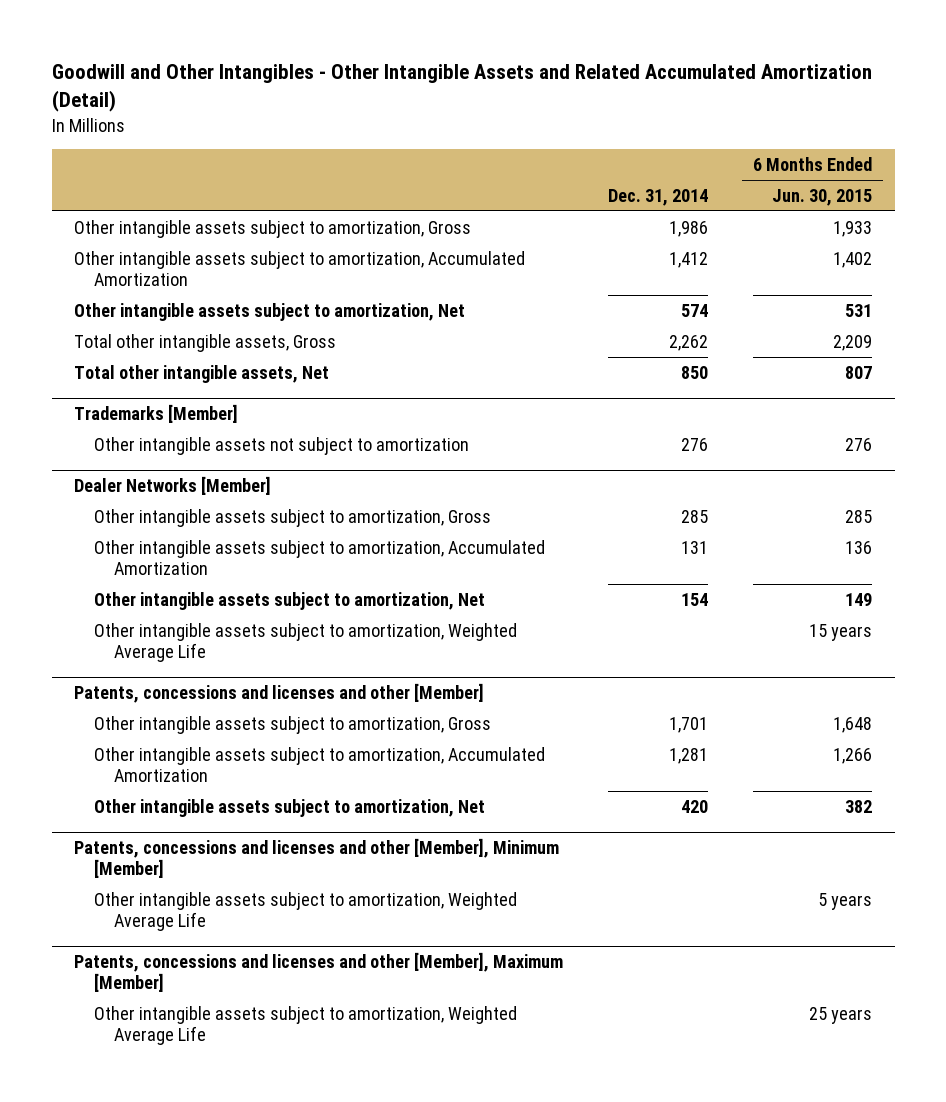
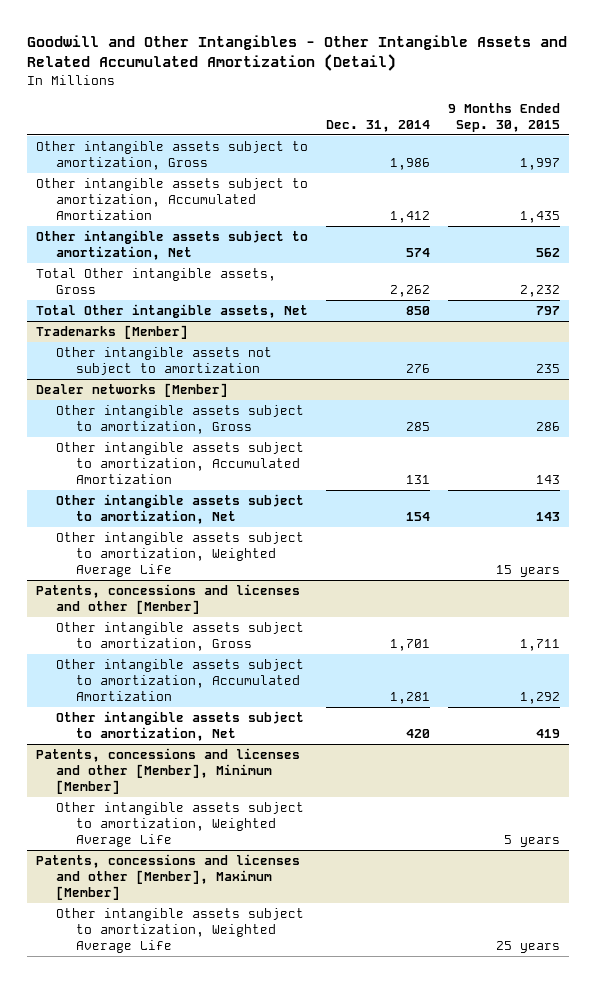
- | Dec. 31, 2014 | 6 Months Ended Jun. 30, 2015
+ | Dec. 31, 2014 | 9 Months Ended Sep. 30, 2015
- Total other intangible assets, Gross | 2,262 | 2,209
- Total other intangible assets, Net | 850 | 807
+ Total Other intangible assets, Gross | 2,262 | 2,232
+ Total Other intangible assets, Net | 850 | 797
- Dealer Networks [Member]
+ Dealer networks [Member]

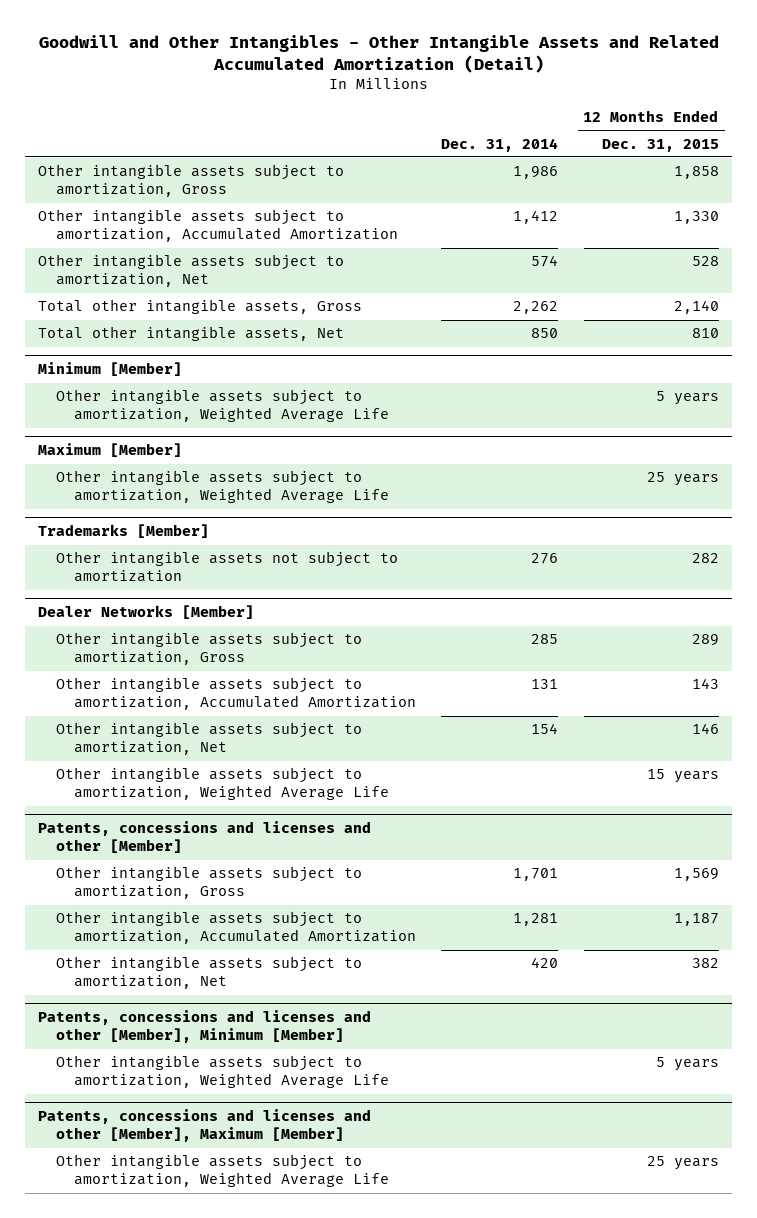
- | Dec. 31, 2014 | 9 Months Ended Sep. 30, 2015
+ | Dec. 31, 2014 | 12 Months Ended Dec. 31, 2015
- Total Other intangible assets, Gross | 2,262 | 2,232
- Total Other intangible assets, Net | 850 | 797
+ Total other intangible assets, Gross | 2,262 | 2,140
+ Total other intangible assets, Net | 850 | 810
+ Minimum [Member]
+ Other intangible assets subject to amortization, Weighted Average Life | | 5 years
+ Maximum [Member]
+ Other intangible assets subject to amortization, Weighted Average Life | | 25 years
- Dealer networks [Member]
+ Dealer Networks [Member]

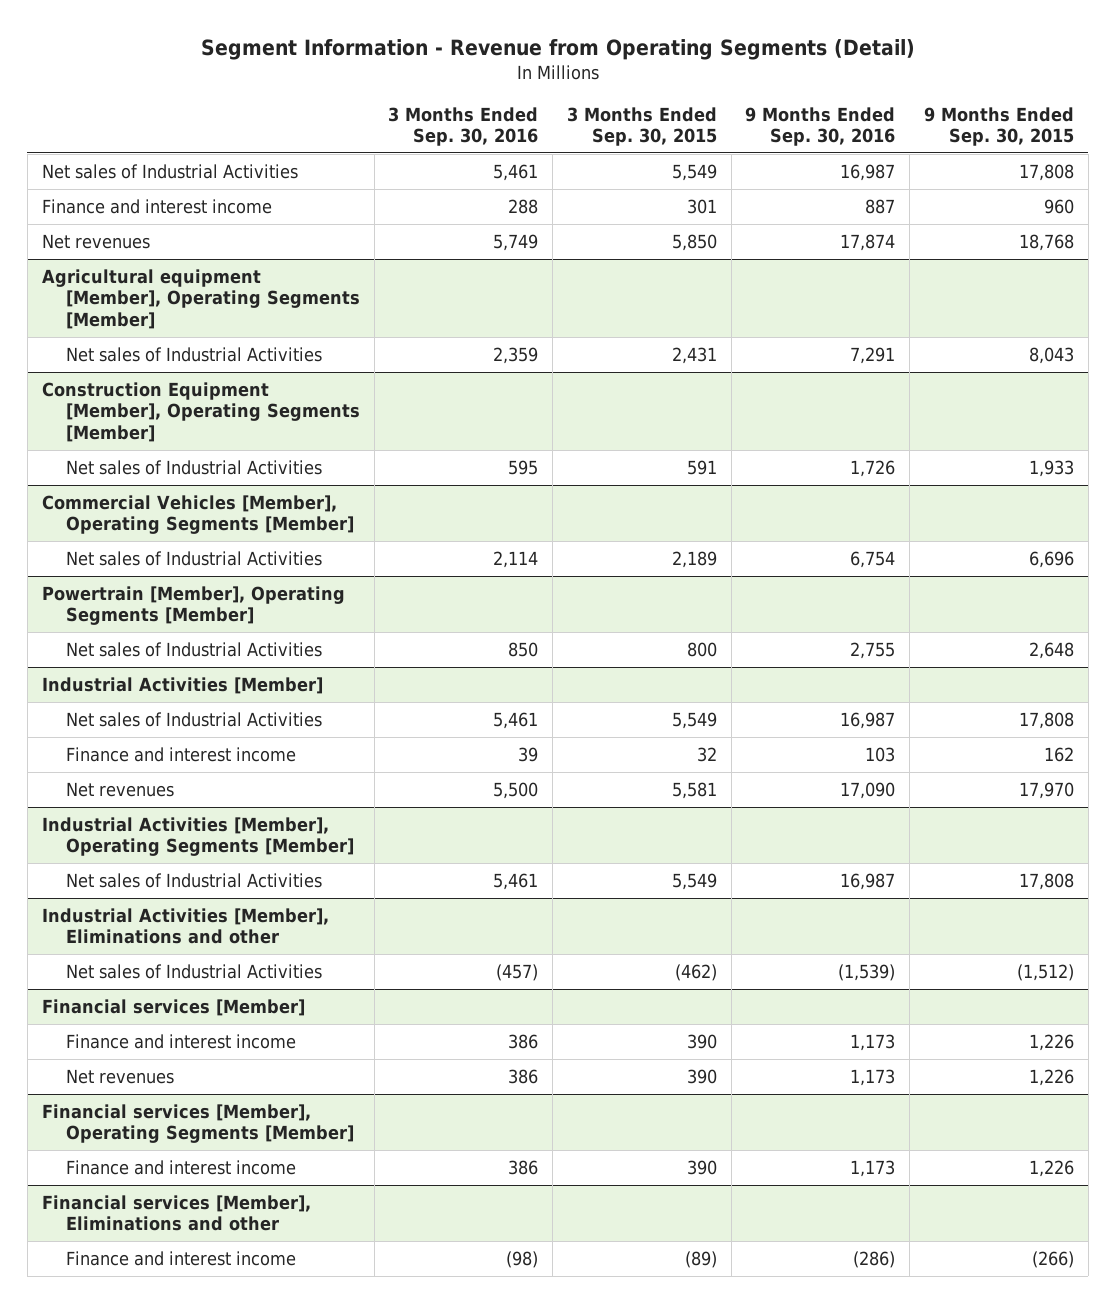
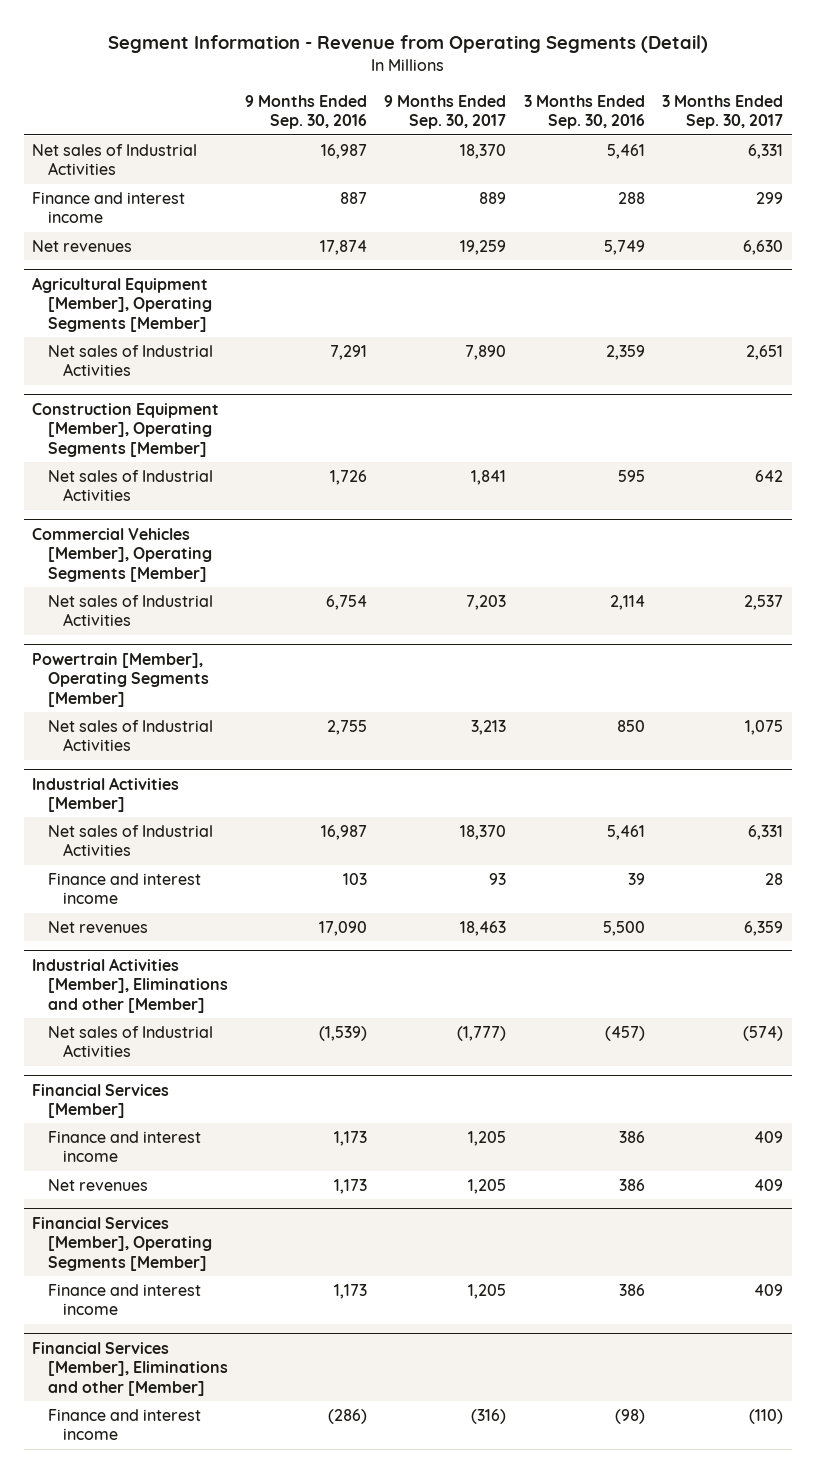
- | 3 Months Ended Sep. 30, 2016 | 3 Months Ended Sep. 30, 2015 | 9 Months Ended Sep. 30, 2016 | 9 Months Ended Sep. 30, 2015
+ | 9 Months Ended Sep. 30, 2016 | 9 Months Ended Sep. 30, 2017 | 3 Months Ended Sep. 30, 2016 | 3 Months Ended Sep. 30, 2017
- Agricultural equipment [Member], Operating Segments [Member]
+ Agricultural Equipment [Member], Operating Segments [Member]
- Industrial Activities [Member], Operating Segments [Member]
- Net sales of Industrial Activities | 5,461 | 5,549 | 16,987 | 17,808
- Industrial Activities [Member], Eliminations and other
+ Industrial Activities [Member], Eliminations and other [Member]
- Financial services [Member]
+ Financial Services [Member]
- Financial services [Member], Operating Segments [Member]
+ Financial Services [Member], Operating Segments [Member]
- Financial services [Member], Eliminations and other
+ Financial Services [Member], Eliminations and other [Member]

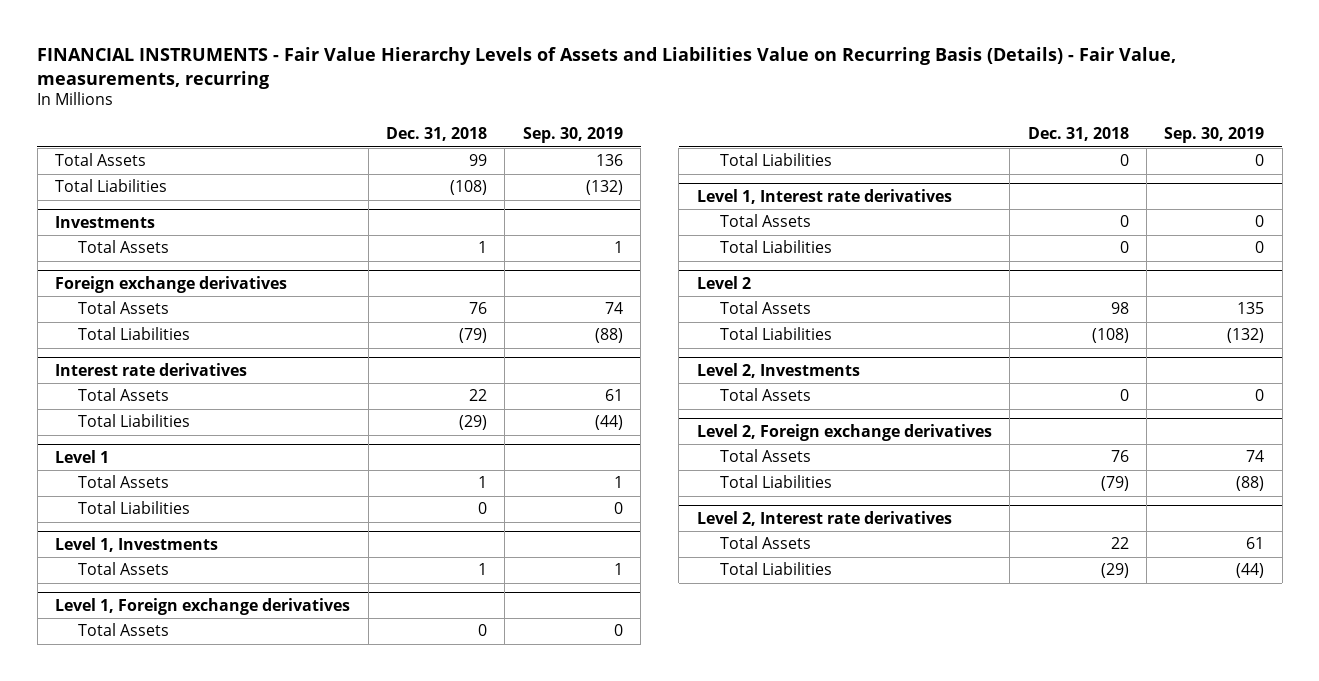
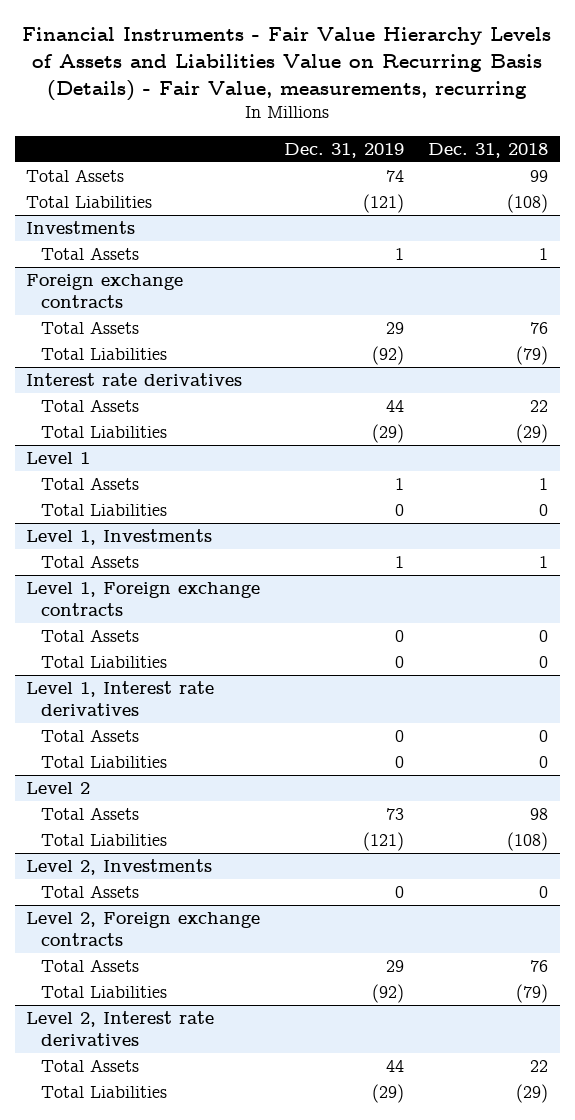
- FINANCIAL INSTRUMENTS - Fair Value Hierarchy Levels of Assets and Liabilities Value on Recurring Basis (Details) - Fair Value, measurements, recurring
+ Financial Instruments - Fair Value Hierarchy Levels of Assets and Liabilities Value on Recurring Basis (Details) - Fair Value, measurements, recurring
- | Dec. 31, 2018 | Sep. 30, 2019
+ | Dec. 31, 2019 | Dec. 31, 2018
- Foreign exchange derivatives
+ Foreign exchange contracts
- Level 1, Foreign exchange derivatives
+ Level 1, Foreign exchange contracts
- Level 2, Foreign exchange derivatives
+ Level 2, Foreign exchange contracts

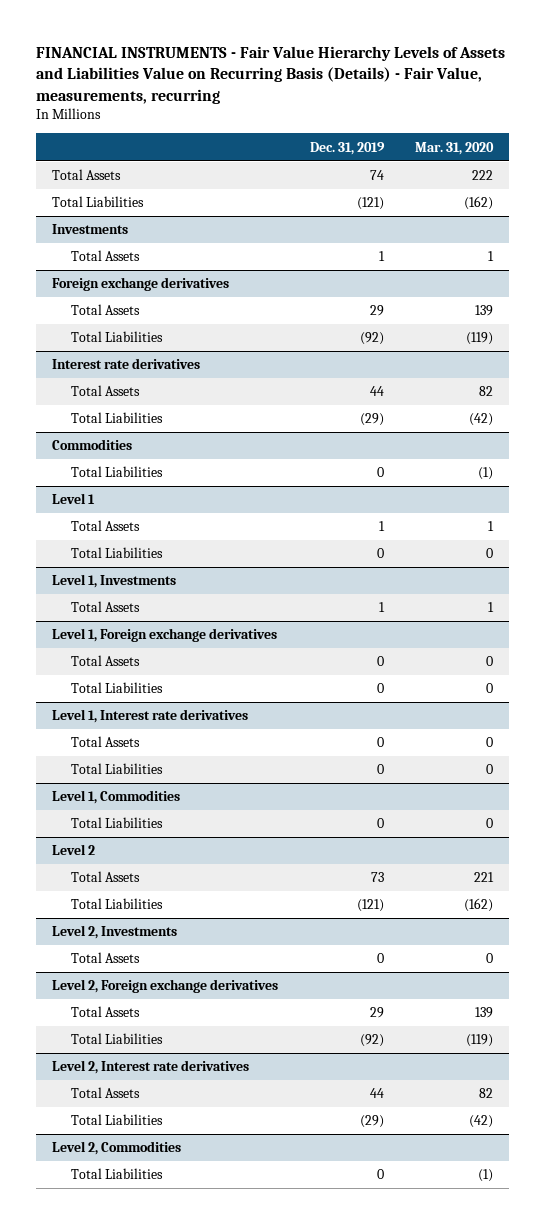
- Financial Instruments - Fair Value Hierarchy Levels of Assets and Liabilities Value on Recurring Basis (Details) - Fair Value, measurements, recurring
+ FINANCIAL INSTRUMENTS - Fair Value Hierarchy Levels of Assets and Liabilities Value on Recurring Basis (Details) - Fair Value, measurements, recurring
- | Dec. 31, 2019 | Dec. 31, 2018
+ | Dec. 31, 2019 | Mar. 31, 2020
- Foreign exchange contracts
+ Foreign exchange derivatives
+ Commodities
+ Total Liabilities | 0 | (1)
- Level 1, Foreign exchange contracts
+ Level 1, Foreign exchange derivatives
+ Level 1, Commodities
+ Total Liabilities | 0 | 0
- Level 2, Foreign exchange contracts
+ Level 2, Foreign exchange derivatives
+ Level 2, Commodities
+ Total Liabilities | 0 | (1)

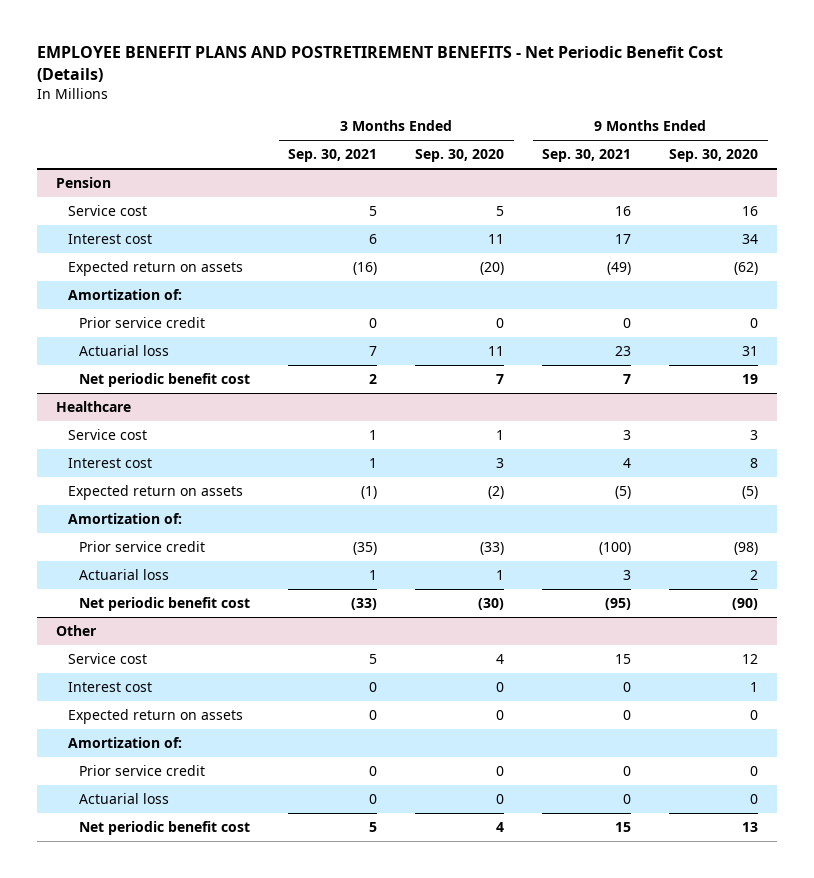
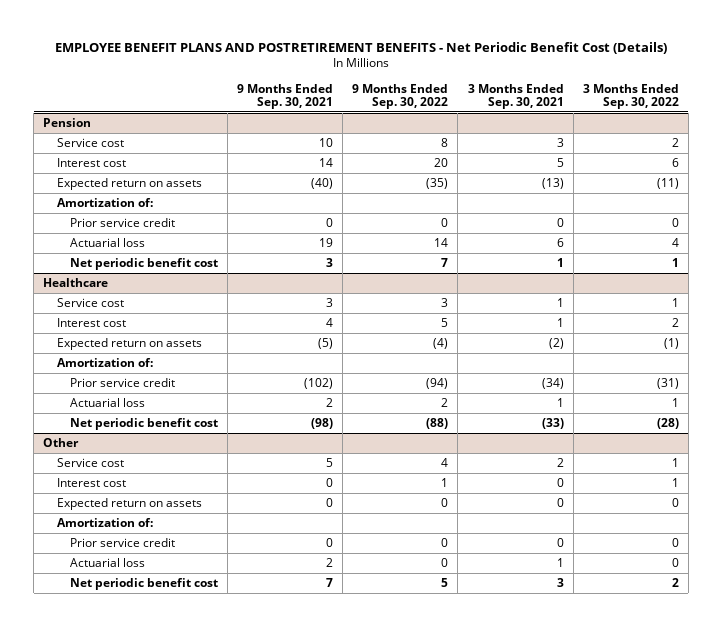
- | 3 Months Ended Sep. 30, 2021 | 3 Months Ended Sep. 30, 2020 | 9 Months Ended Sep. 30, 2021 | 9 Months Ended Sep. 30, 2020
+ | 9 Months Ended Sep. 30, 2021 | 9 Months Ended Sep. 30, 2022 | 3 Months Ended Sep. 30, 2021 | 3 Months Ended Sep. 30, 2022
@ Pension
- Service cost | 5 | 5 | 16 | 16
- Interest cost | 6 | 11 | 17 | 34
- Expected return on assets | (16) | (20) | (49) | (62)
+ Service cost | 10 | 8 | 3 | 2
+ Interest cost | 14 | 20 | 5 | 6
+ Expected return on assets | (40) | (35) | (13) | (11)
- Actuarial loss | 7 | 11 | 23 | 31
- Net periodic benefit cost | 2 | 7 | 7 | 19
+ Actuarial loss | 19 | 14 | 6 | 4
+ Net periodic benefit cost | 3 | 7 | 1 | 1
@ Healthcare
- Expected return on assets | (1) | (2) | (5) | (5)
+ Expected return on assets | (5) | (4) | (2) | (1)
- Prior service credit | (35) | (33) | (100) | (98)
- Actuarial loss | 1 | 1 | 3 | 2
- Net periodic benefit cost | (33) | (30) | (95) | (90)
+ Prior service credit | (102) | (94) | (34) | (31)
+ Actuarial loss | 2 | 2 | 1 | 1
+ Net periodic benefit cost | (98) | (88) | (33) | (28)
@ Other
- Service cost | 5 | 4 | 15 | 12
+ Service cost | 5 | 4 | 2 | 1
- Actuarial loss | 0 | 0 | 0 | 0
- Net periodic benefit cost | 5 | 4 | 15 | 13
+ Actuarial loss | 2 | 0 | 1 | 0
+ Net periodic benefit cost | 7 | 5 | 3 | 2

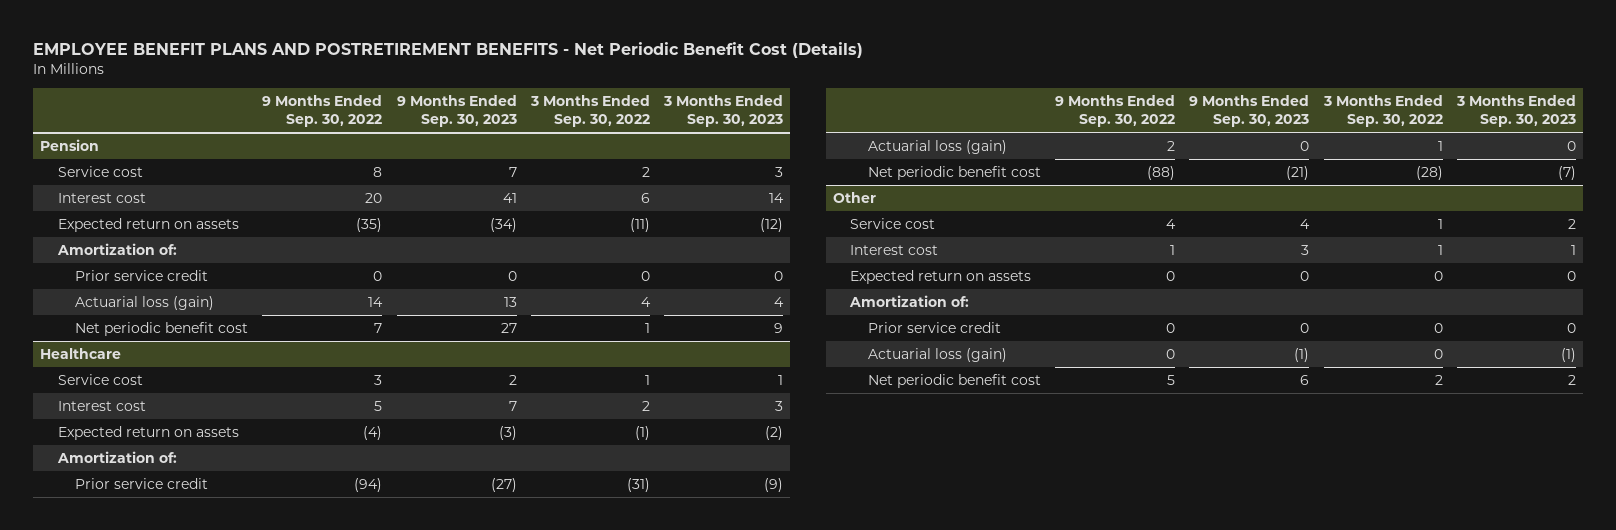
- | 9 Months Ended Sep. 30, 2021 | 9 Months Ended Sep. 30, 2022 | 3 Months Ended Sep. 30, 2021 | 3 Months Ended Sep. 30, 2022
+ | 9 Months Ended Sep. 30, 2022 | 9 Months Ended Sep. 30, 2023 | 3 Months Ended Sep. 30, 2022 | 3 Months Ended Sep. 30, 2023
@ Pension
- Actuarial loss | 19 | 14 | 6 | 4
+ Actuarial loss (gain) | 14 | 13 | 4 | 4
@ Healthcare
- Actuarial loss | 2 | 2 | 1 | 1
+ Actuarial loss (gain) | 2 | 0 | 1 | 0
@ Other
- Actuarial loss | 2 | 0 | 1 | 0
+ Actuarial loss (gain) | 0 | (1) | 0 | (1)

